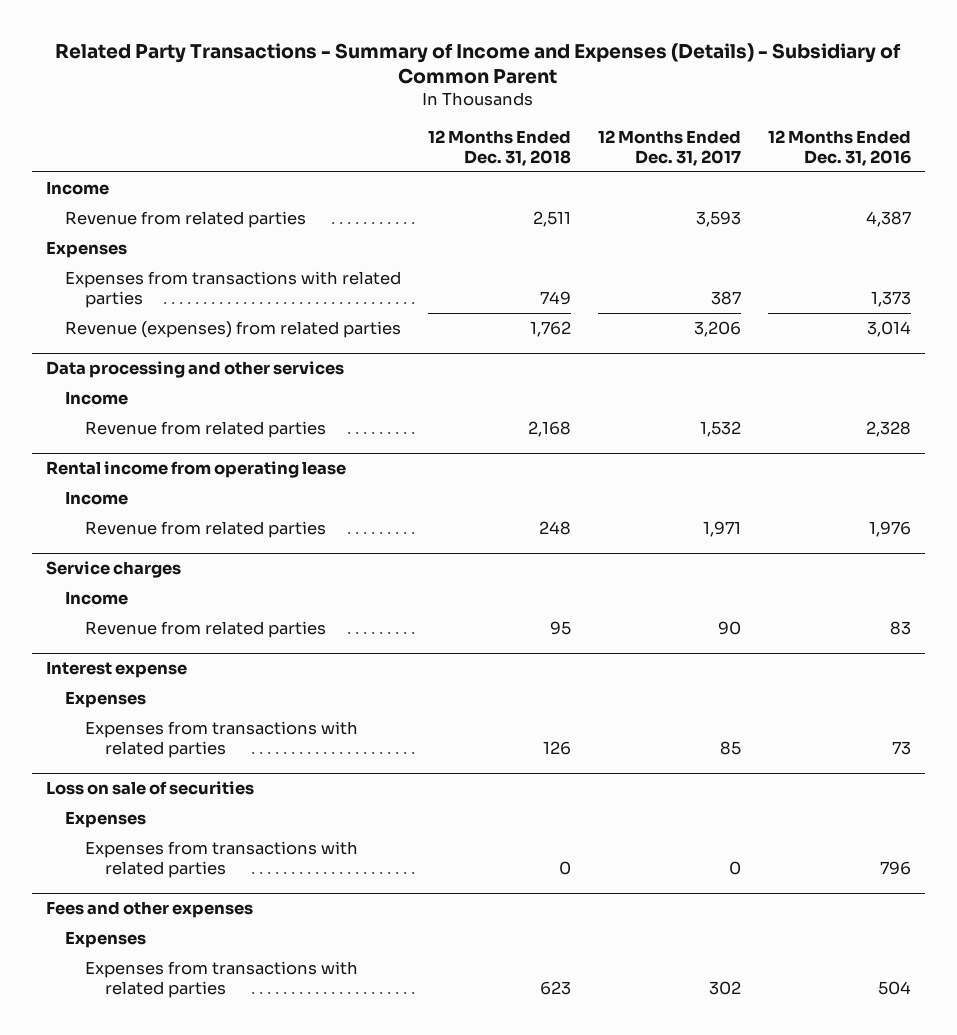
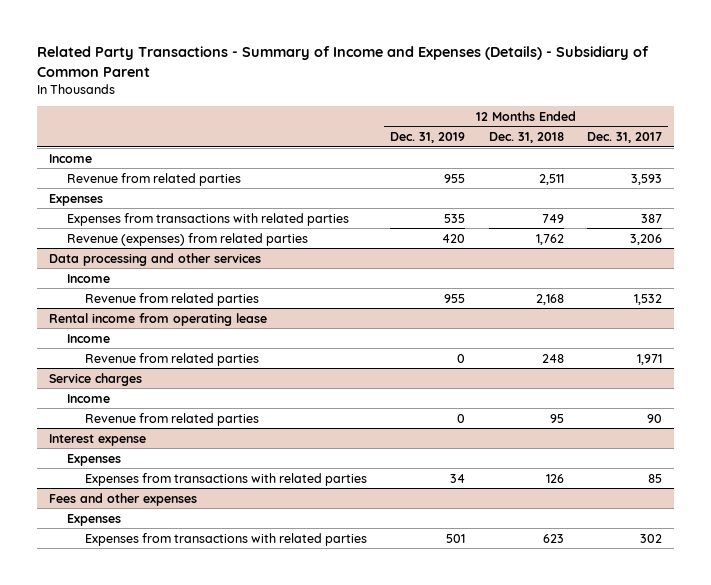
- | 12 Months Ended Dec. 31, 2018 | 12 Months Ended Dec. 31, 2017 | 12 Months Ended Dec. 31, 2016
+ | 12 Months Ended Dec. 31, 2019 | 12 Months Ended Dec. 31, 2018 | 12 Months Ended Dec. 31, 2017
- Loss on sale of securities
- Expenses
- Expenses from transactions with related parties | 0 | 0 | 796

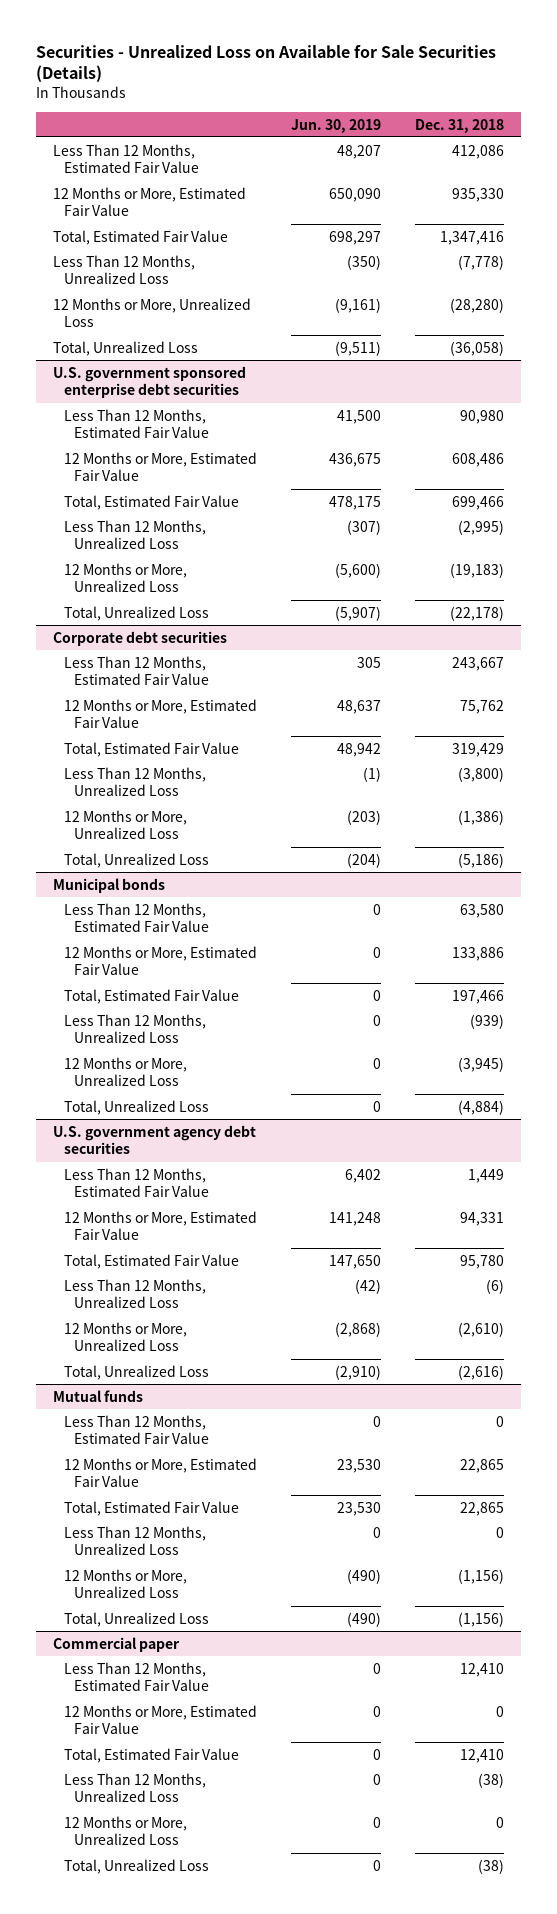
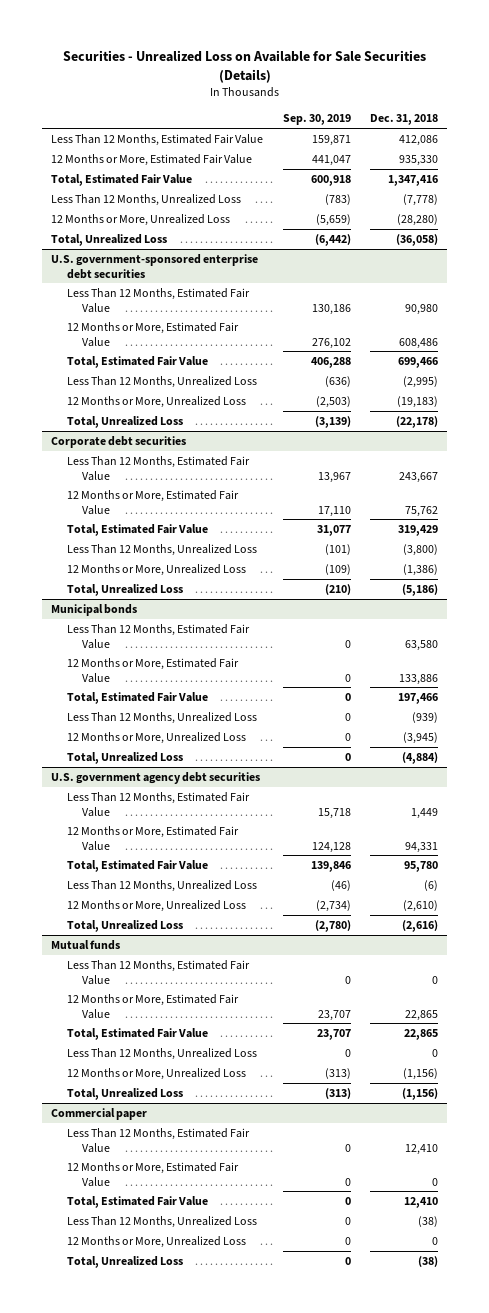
- | Jun. 30, 2019 | Dec. 31, 2018
+ | Sep. 30, 2019 | Dec. 31, 2018
- U.S. government sponsored enterprise debt securities
+ U.S. government-sponsored enterprise debt securities

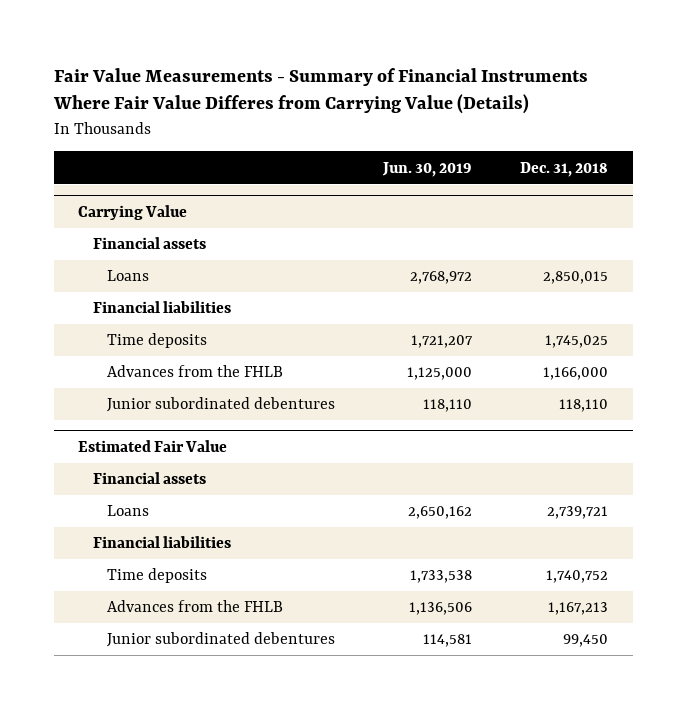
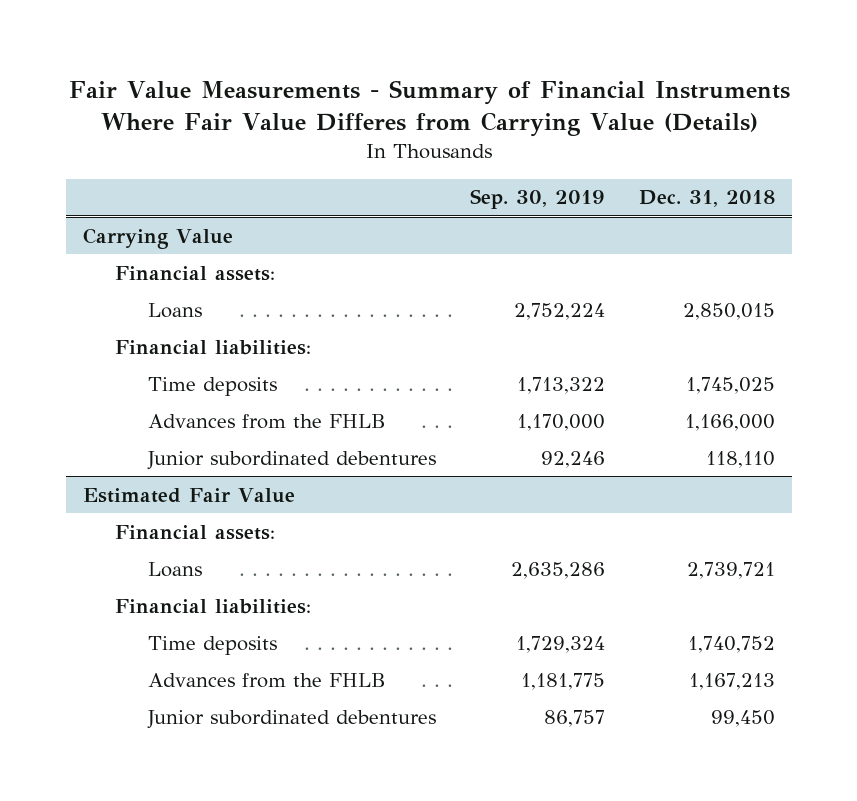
- | Jun. 30, 2019 | Dec. 31, 2018
+ | Sep. 30, 2019 | Dec. 31, 2018
@ Carrying Value
- Financial assets
+ Financial assets:
- Financial liabilities
+ Financial liabilities:
@ Estimated Fair Value
- Financial assets
+ Financial assets:
- Financial liabilities
+ Financial liabilities:

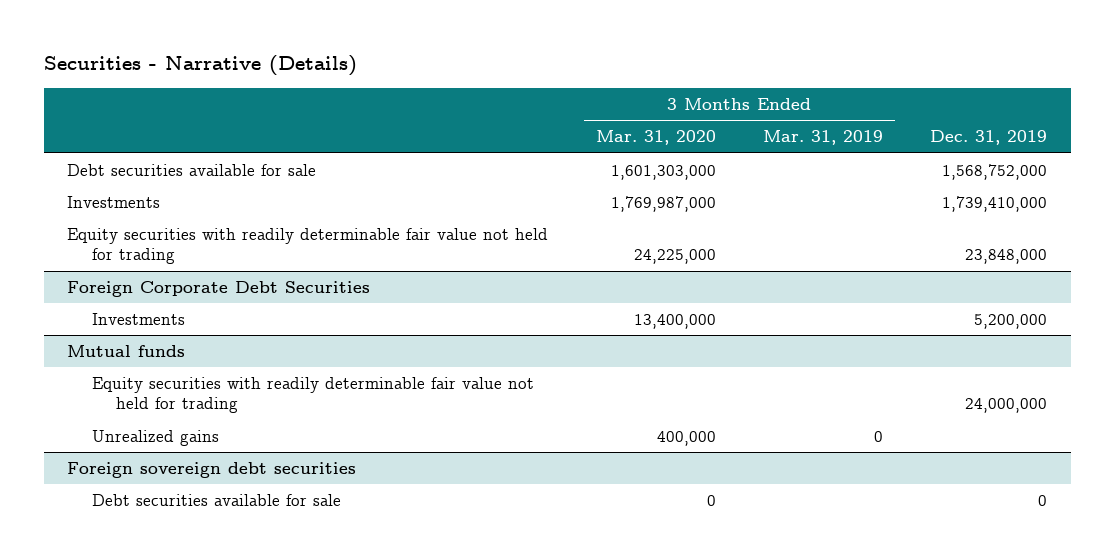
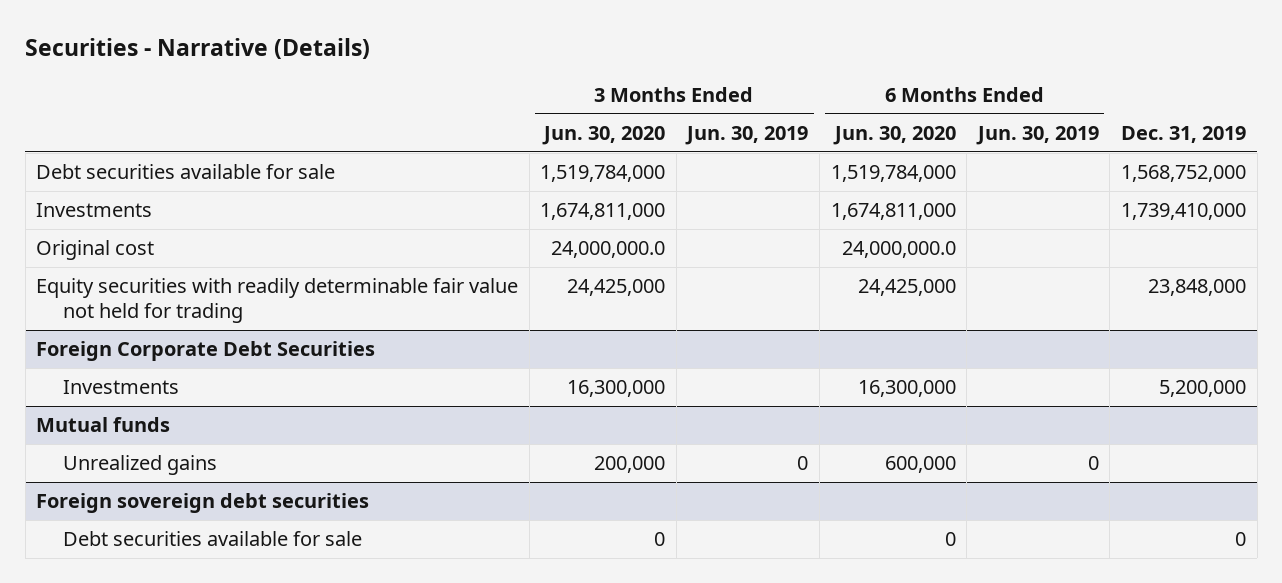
- | 3 Months Ended Mar. 31, 2020 | 3 Months Ended Mar. 31, 2019 | Dec. 31, 2019
+ | 3 Months Ended Jun. 30, 2020 | 3 Months Ended Jun. 30, 2019 | 6 Months Ended Jun. 30, 2020 | 6 Months Ended Jun. 30, 2019 | Dec. 31, 2019
+ Original cost | 24,000,000.0 | | 24,000,000.0 | |
@ Mutual funds
- Equity securities with readily determinable fair value not held for trading | | | 24,000,000

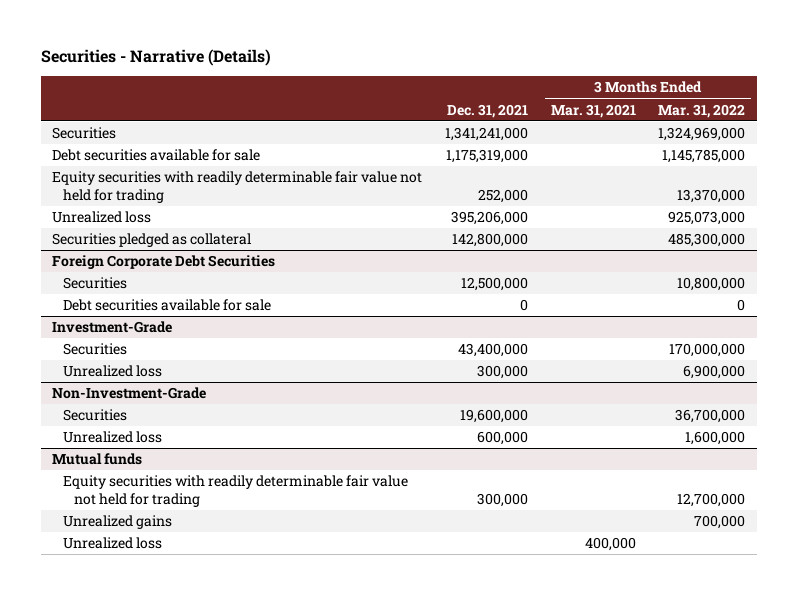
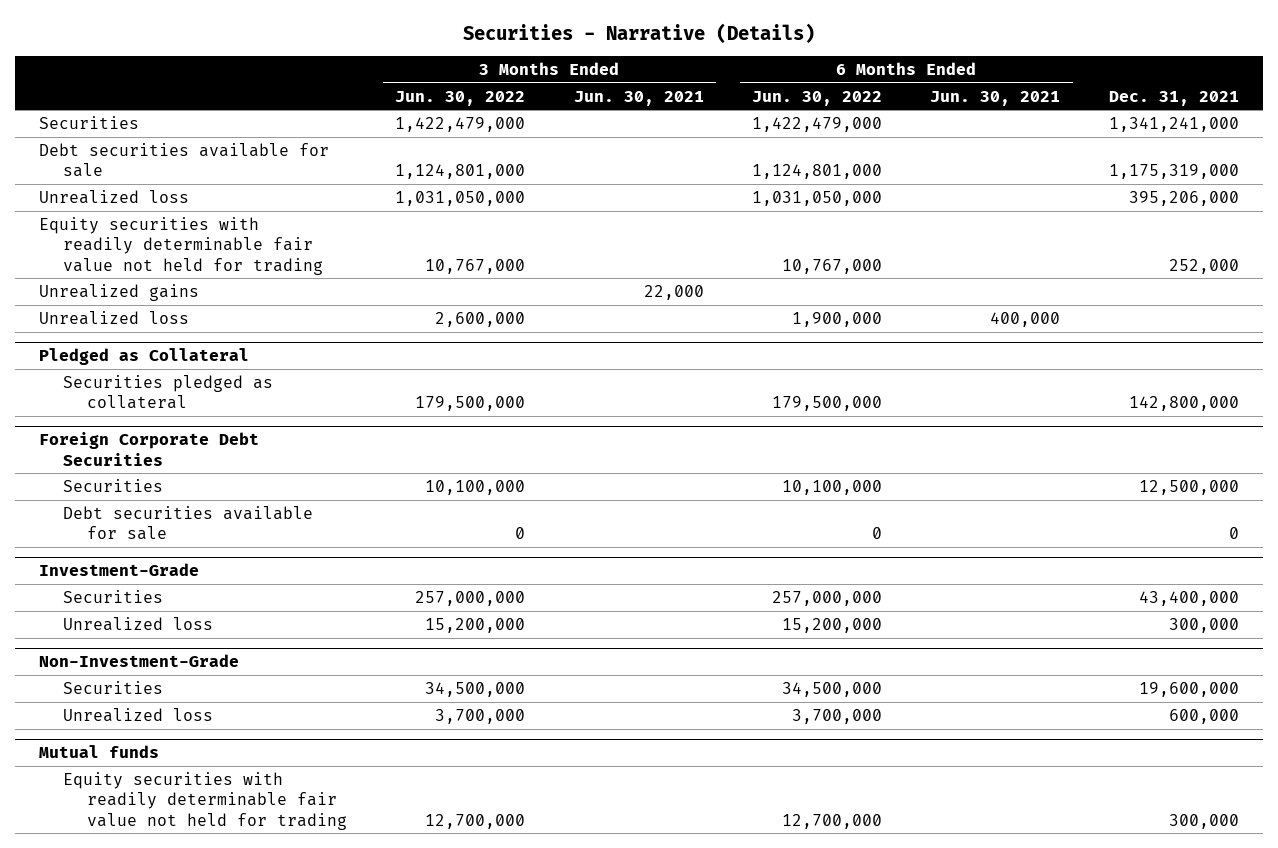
- | Dec. 31, 2021 | 3 Months Ended Mar. 31, 2021 | 3 Months Ended Mar. 31, 2022
+ | 3 Months Ended Jun. 30, 2022 | 3 Months Ended Jun. 30, 2021 | 6 Months Ended Jun. 30, 2022 | 6 Months Ended Jun. 30, 2021 | Dec. 31, 2021
moved down: Equity securities with readily determinable fair value not held for trading | 10,767,000 | | 10,767,000 | | 252,000
+ Unrealized gains | | 22,000 | | |
+ Unrealized loss | 2,600,000 | | 1,900,000 | 400,000 |
+ Pledged as Collateral
@ Mutual funds
- Unrealized gains | | | 700,000
- Unrealized loss | | 400,000 |

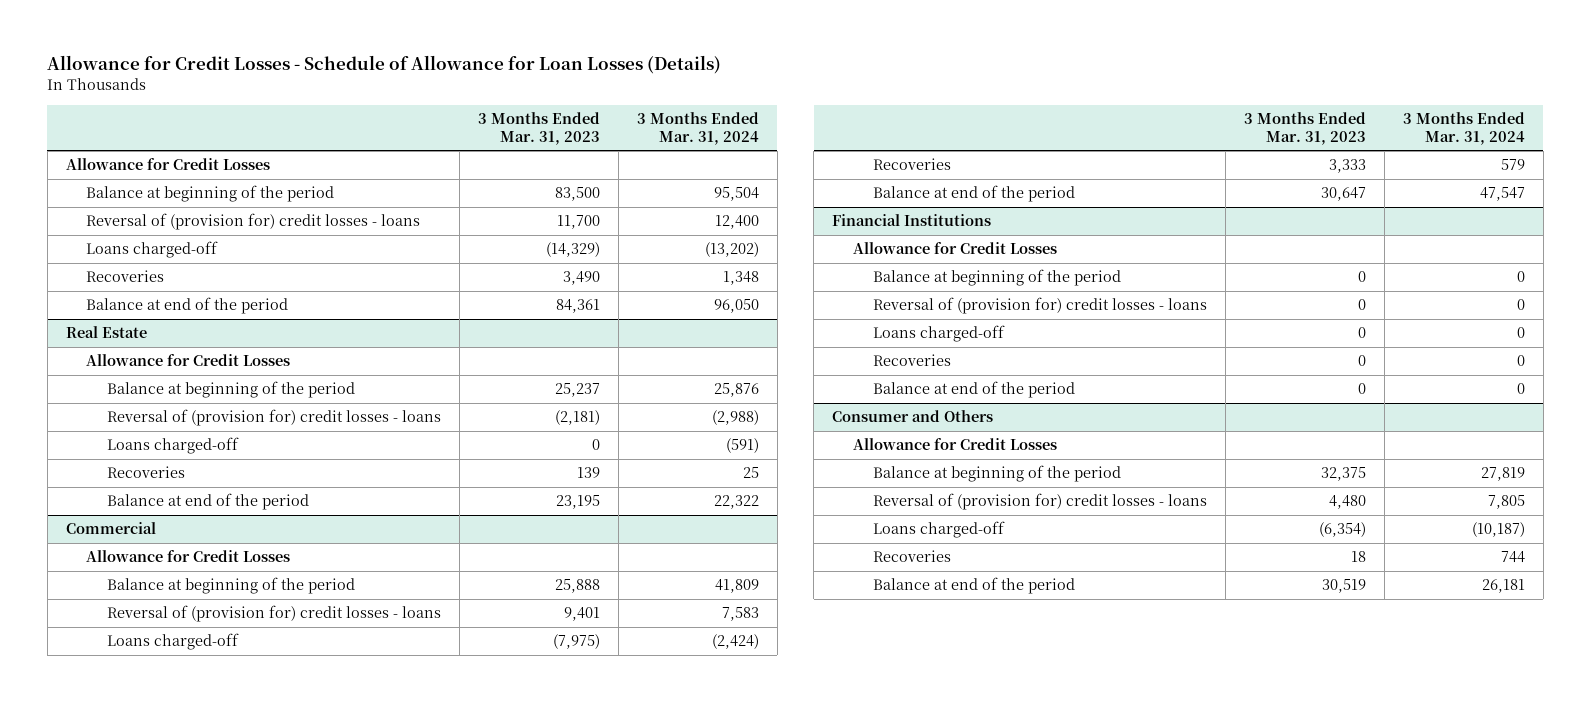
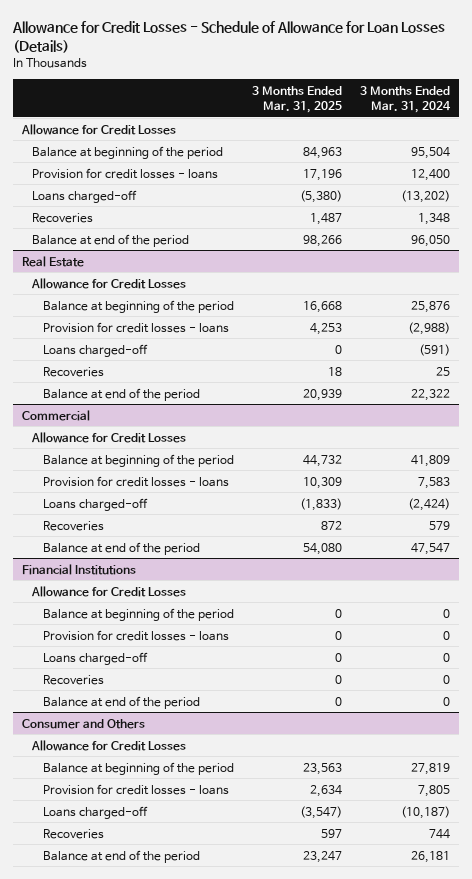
- | 3 Months Ended Mar. 31, 2023 | 3 Months Ended Mar. 31, 2024
+ | 3 Months Ended Mar. 31, 2025 | 3 Months Ended Mar. 31, 2024
- Reversal of (provision for) credit losses - loans | 11,700 | 12,400
+ Provision for credit losses - loans | 17,196 | 12,400
@ Real Estate
- Reversal of (provision for) credit losses - loans | (2,181) | (2,988)
+ Provision for credit losses - loans | 4,253 | (2,988)
@ Commercial
- Reversal of (provision for) credit losses - loans | 9,401 | 7,583
+ Provision for credit losses - loans | 10,309 | 7,583
@ Financial Institutions
- Reversal of (provision for) credit losses - loans | 0 | 0
+ Provision for credit losses - loans | 0 | 0
@ Consumer and Others
- Reversal of (provision for) credit losses - loans | 4,480 | 7,805
+ Provision for credit losses - loans | 2,634 | 7,805

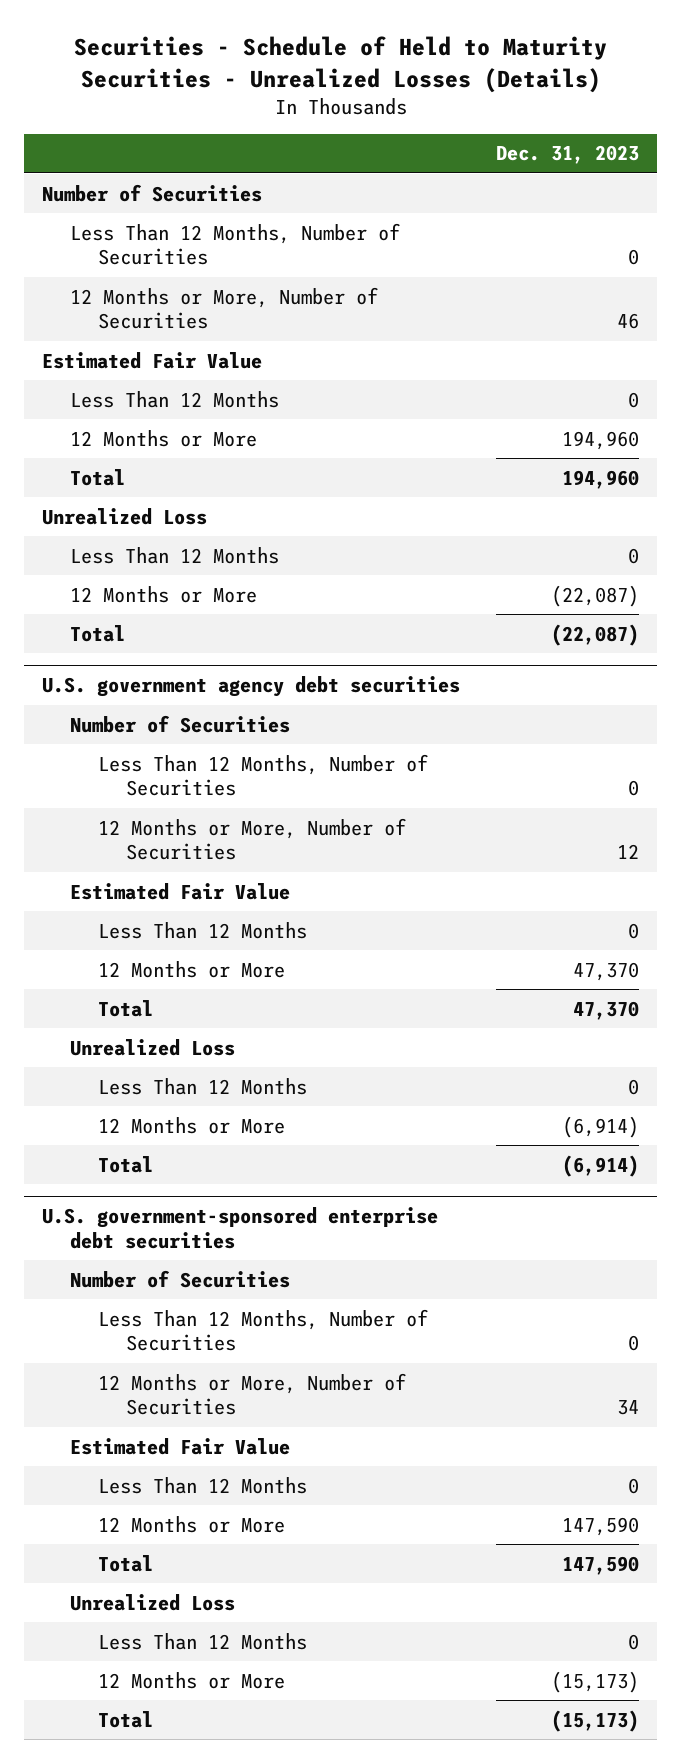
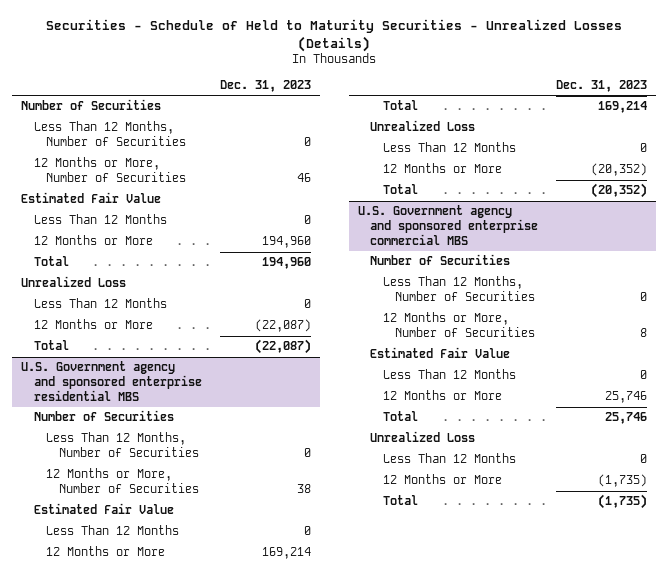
- U.S. government agency debt securities
+ U.S. Government agency and sponsored enterprise residential MBS
- 12 Months or More, Number of Securities | 12
+ 12 Months or More, Number of Securities | 38
- 12 Months or More | 47,370
- Total | 47,370
+ 12 Months or More | 169,214
+ Total | 169,214
- 12 Months or More | (6,914)
- Total | (6,914)
- U.S. government-sponsored enterprise debt securities
+ 12 Months or More | (20,352)
+ Total | (20,352)
+ U.S. Government agency and sponsored enterprise commercial MBS
- 12 Months or More, Number of Securities | 34
+ 12 Months or More, Number of Securities | 8
- 12 Months or More | 147,590
- Total | 147,590
+ 12 Months or More | 25,746
+ Total | 25,746
- 12 Months or More | (15,173)
- Total | (15,173)
+ 12 Months or More | (1,735)
+ Total | (1,735)

